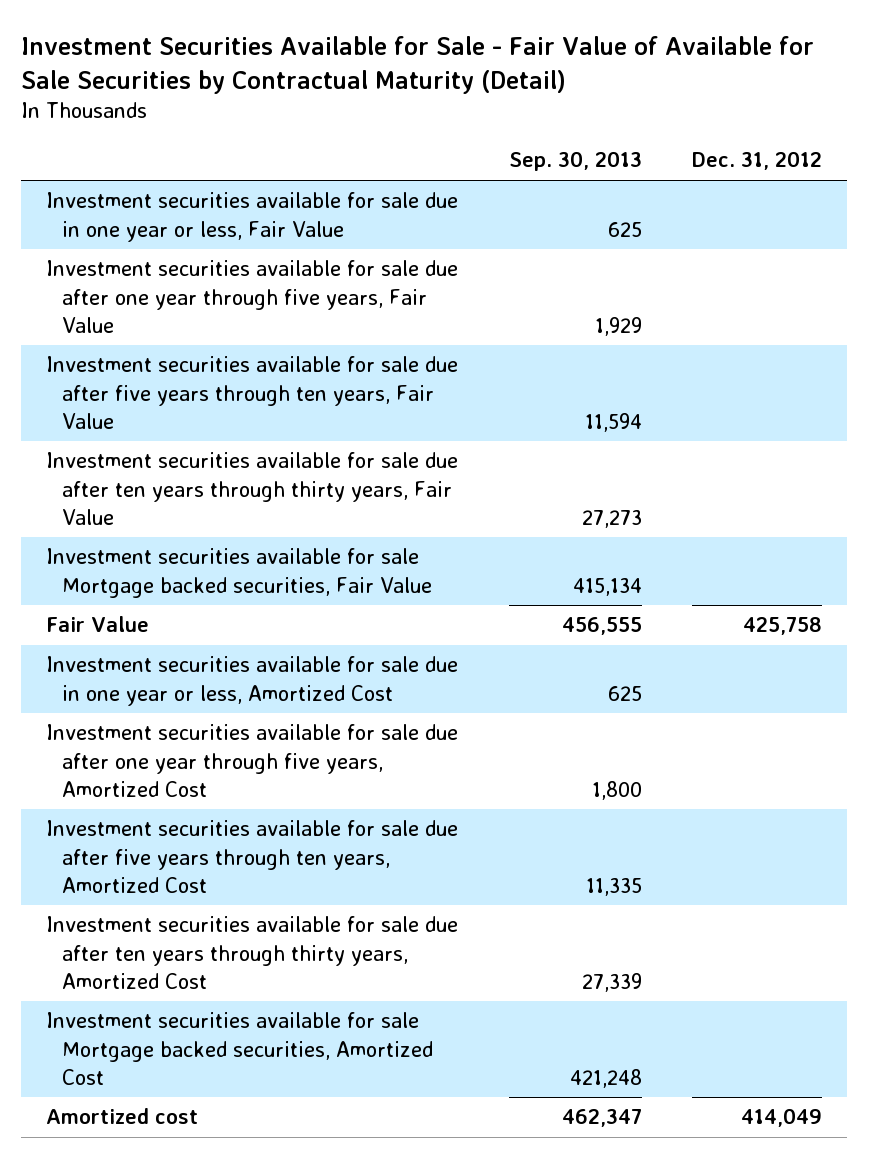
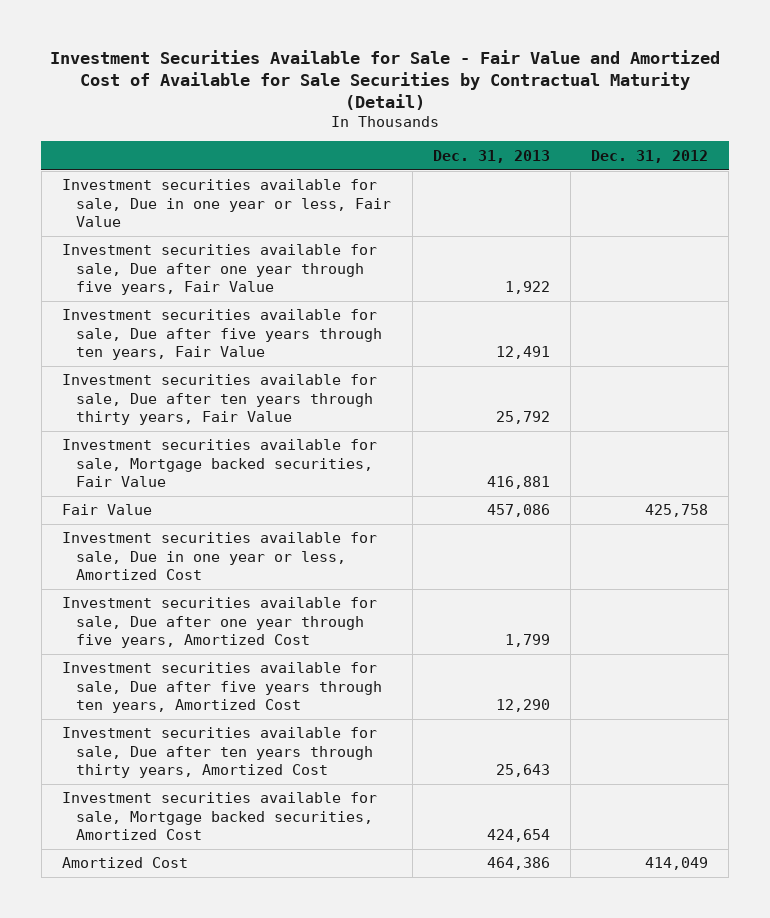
- Investment Securities Available for Sale - Fair Value of Available for Sale Securities by Contractual Maturity (Detail)
+ Investment Securities Available for Sale - Fair Value and Amortized Cost of Available for Sale Securities by Contractual Maturity (Detail)
- | Sep. 30, 2013 | Dec. 31, 2012
+ | Dec. 31, 2013 | Dec. 31, 2012
- Investment securities available for sale due in one year or less, Fair Value | 625 |
- Investment securities available for sale due after one year through five years, Fair Value | 1,929 |
- Investment securities available for sale due after five years through ten years, Fair Value | 11,594 |
- Investment securities available for sale due after ten years through thirty years, Fair Value | 27,273 |
- Investment securities available for sale Mortgage backed securities, Fair Value | 415,134 |
+ Investment securities available for sale, Due in one year or less, Fair Value
+ Investment securities available for sale, Due after one year through five years, Fair Value | 1,922 |
+ Investment securities available for sale, Due after five years through ten years, Fair Value | 12,491 |
+ Investment securities available for sale, Due after ten years through thirty years, Fair Value | 25,792 |
+ Investment securities available for sale, Mortgage backed securities, Fair Value | 416,881 |
- Investment securities available for sale due in one year or less, Amortized Cost | 625 |
- Investment securities available for sale due after one year through five years, Amortized Cost | 1,800 |
- Investment securities available for sale due after five years through ten years, Amortized Cost | 11,335 |
- Investment securities available for sale due after ten years through thirty years, Amortized Cost | 27,339 |
- Investment securities available for sale Mortgage backed securities, Amortized Cost | 421,248 |
- Amortized cost | 462,347 | 414,049
+ Investment securities available for sale, Due in one year or less, Amortized Cost
+ Investment securities available for sale, Due after one year through five years, Amortized Cost | 1,799 |
+ Investment securities available for sale, Due after five years through ten years, Amortized Cost | 12,290 |
+ Investment securities available for sale, Due after ten years through thirty years, Amortized Cost | 25,643 |
+ Investment securities available for sale, Mortgage backed securities, Amortized Cost | 424,654 |
+ Amortized Cost | 464,386 | 414,049

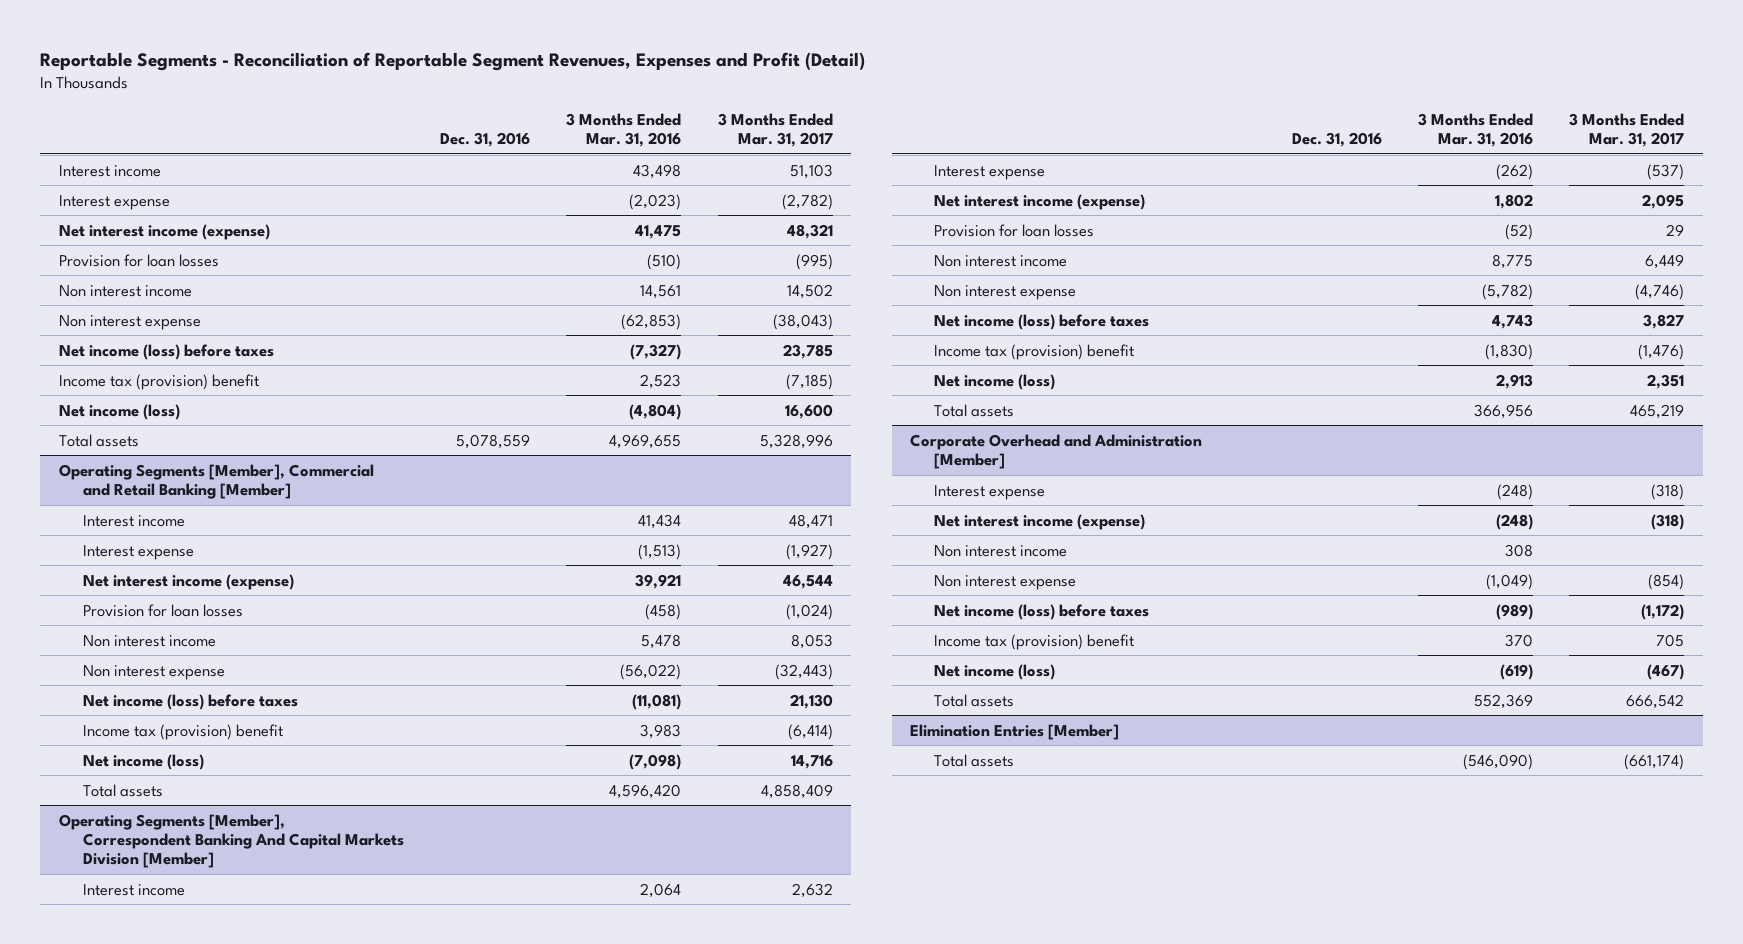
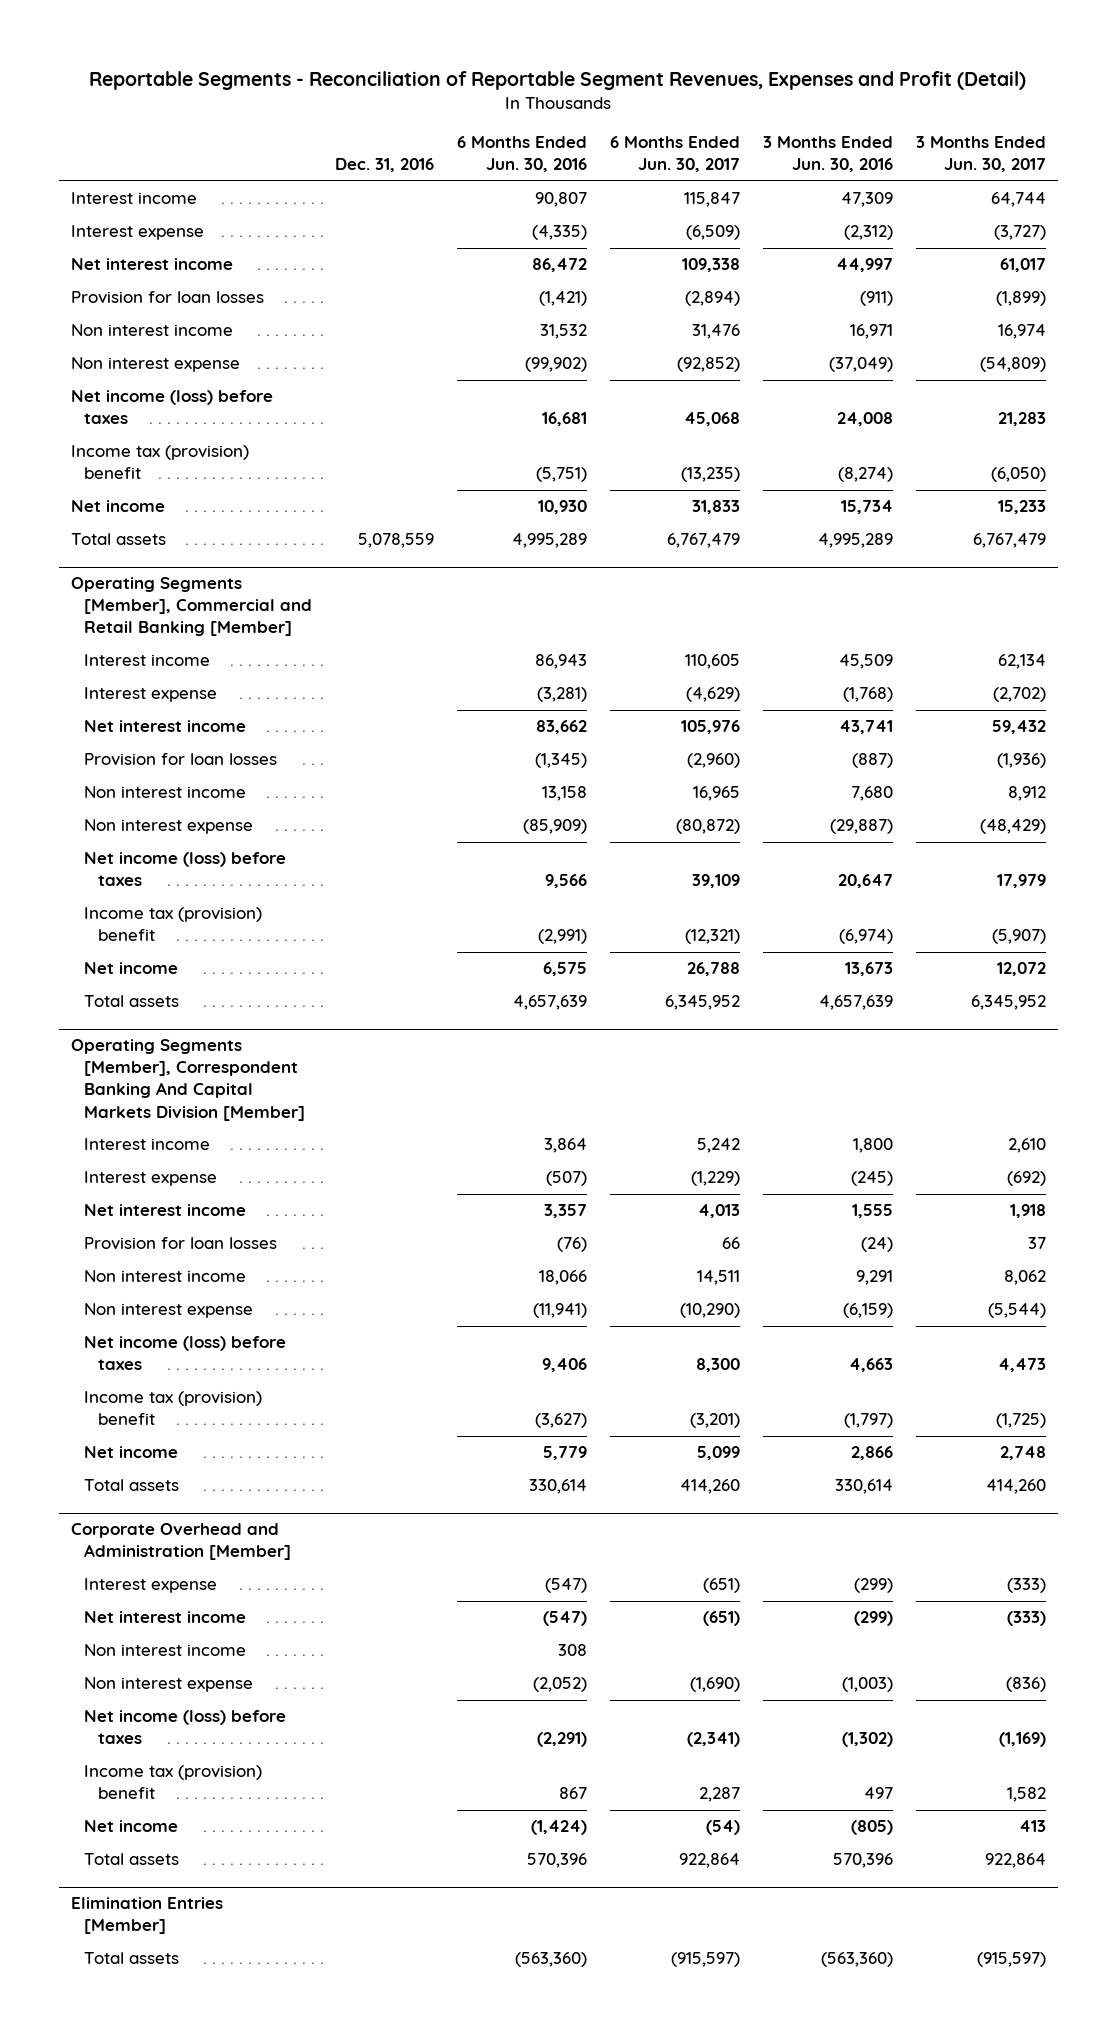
- | Dec. 31, 2016 | 3 Months Ended Mar. 31, 2016 | 3 Months Ended Mar. 31, 2017
+ | Dec. 31, 2016 | 6 Months Ended Jun. 30, 2016 | 6 Months Ended Jun. 30, 2017 | 3 Months Ended Jun. 30, 2016 | 3 Months Ended Jun. 30, 2017
- Net interest income (expense) | | 41,475 | 48,321
+ Net interest income | | 86,472 | 109,338 | 44,997 | 61,017
- Net income (loss) | | (4,804) | 16,600
+ Net income | | 10,930 | 31,833 | 15,734 | 15,233
@ Operating Segments [Member], Commercial and Retail Banking [Member]
- Net interest income (expense) | | 39,921 | 46,544
+ Net interest income | | 83,662 | 105,976 | 43,741 | 59,432
- Net income (loss) | | (7,098) | 14,716
+ Net income | | 6,575 | 26,788 | 13,673 | 12,072
@ Operating Segments [Member], Correspondent Banking And Capital Markets Division [Member]
- Net interest income (expense) | | 1,802 | 2,095
+ Net interest income | | 3,357 | 4,013 | 1,555 | 1,918
- Net income (loss) | | 2,913 | 2,351
+ Net income | | 5,779 | 5,099 | 2,866 | 2,748
@ Corporate Overhead and Administration [Member]
- Net interest income (expense) | | (248) | (318)
+ Net interest income | | (547) | (651) | (299) | (333)
- Net income (loss) | | (619) | (467)
+ Net income | | (1,424) | (54) | (805) | 413

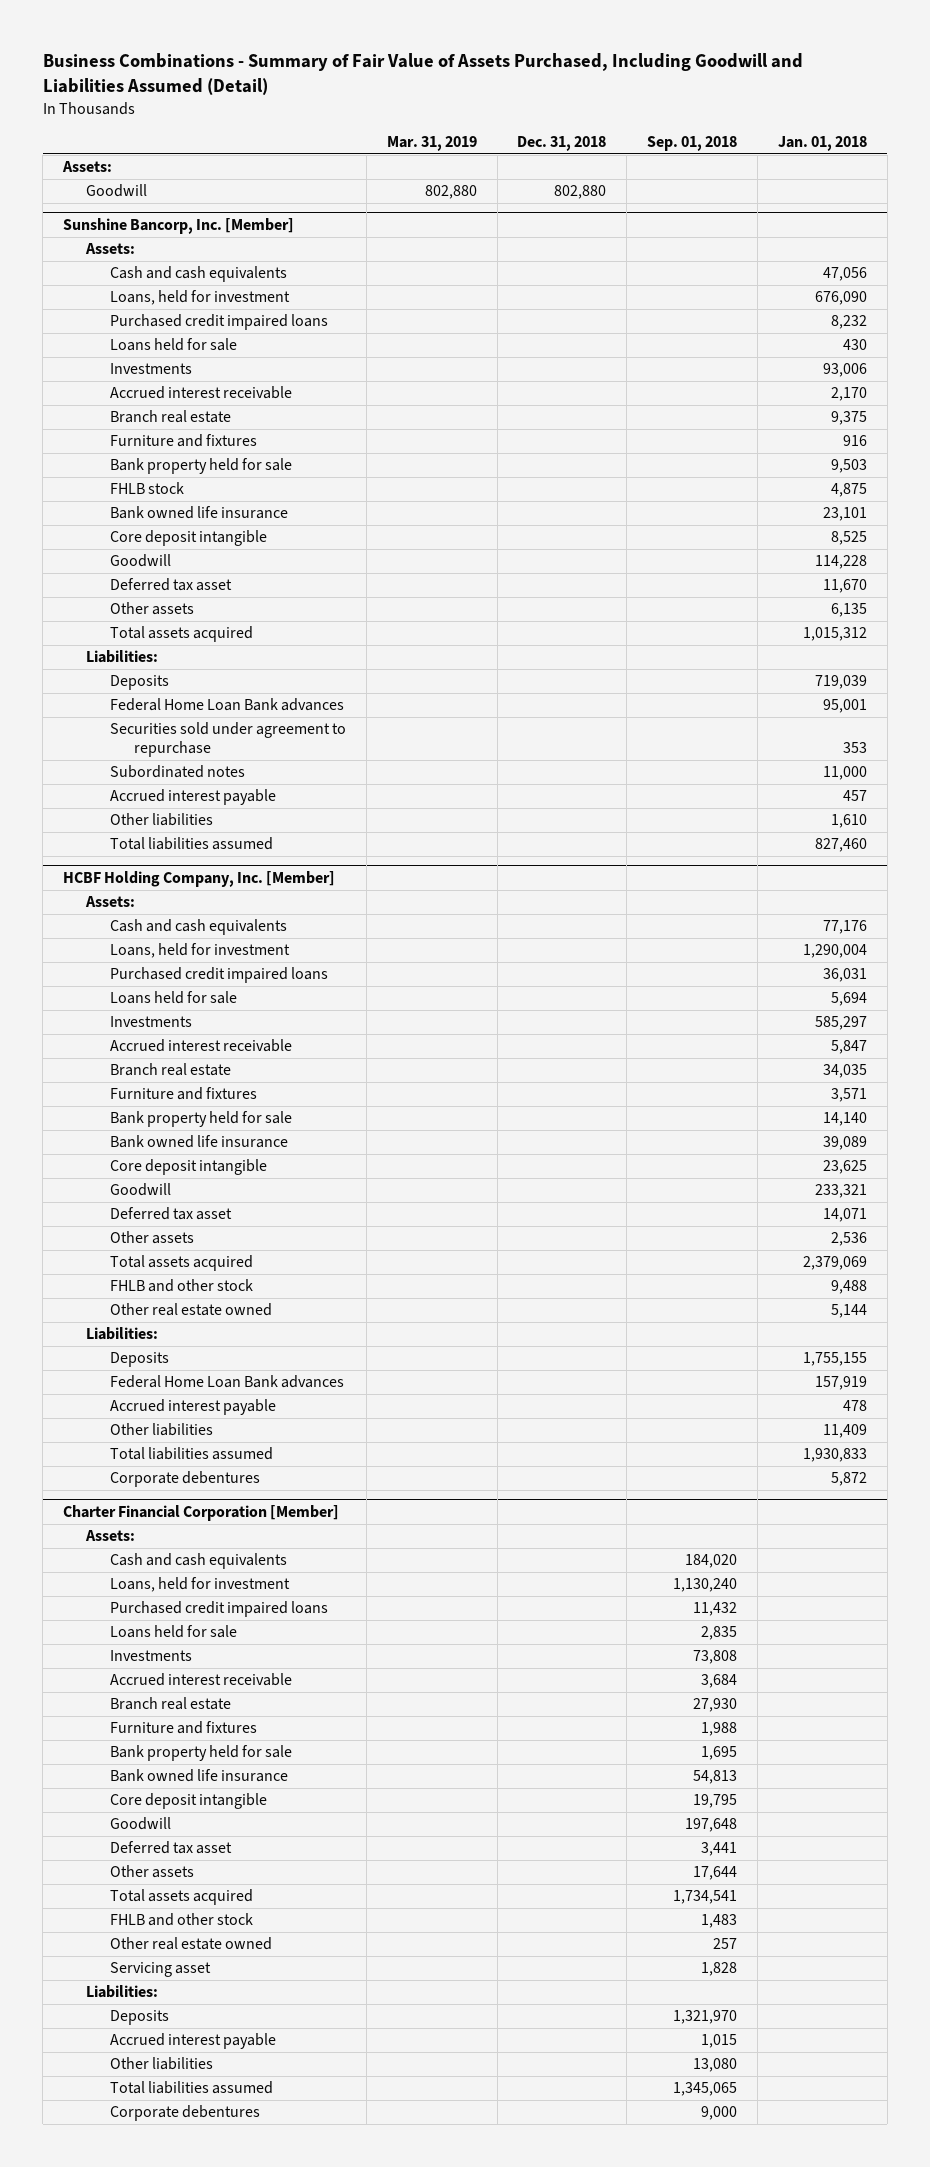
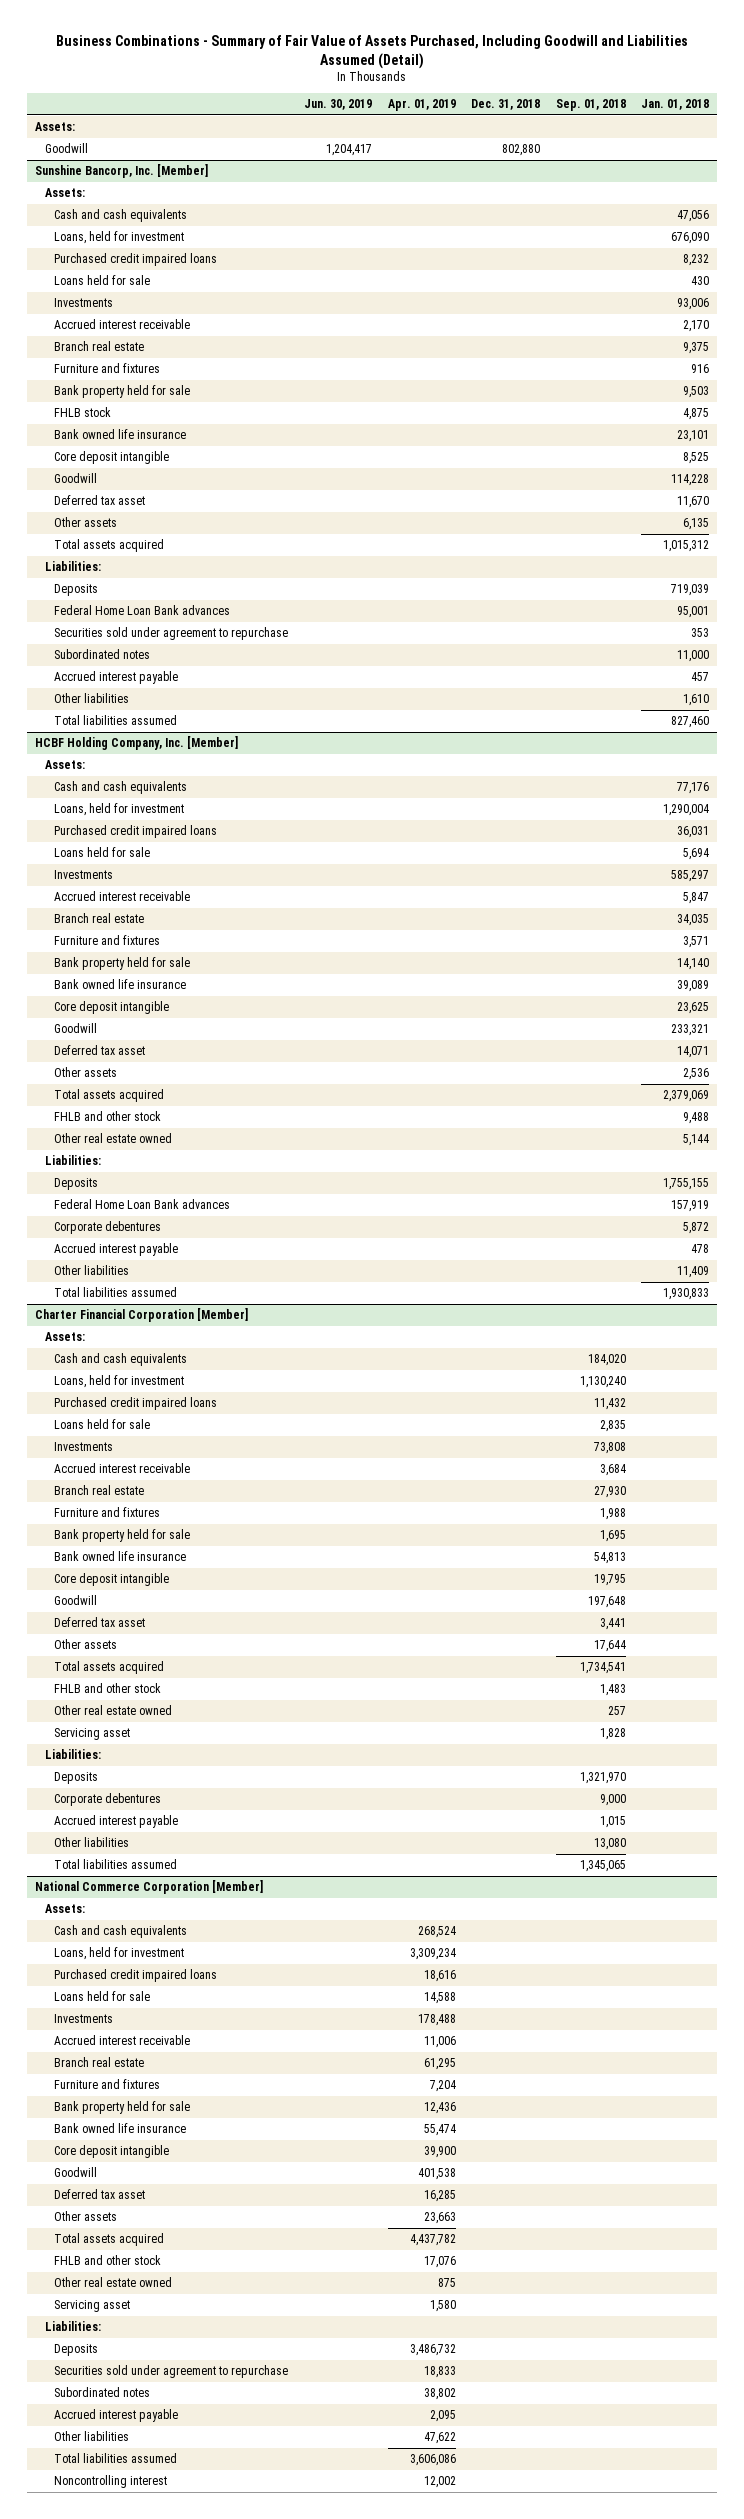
- | Mar. 31, 2019 | Dec. 31, 2018 | Sep. 01, 2018 | Jan. 01, 2018
+ | Jun. 30, 2019 | Apr. 01, 2019 | Dec. 31, 2018 | Sep. 01, 2018 | Jan. 01, 2018
@ HCBF Holding Company, Inc. [Member]
moved up: Corporate debentures | | | | | 5,872
@ Charter Financial Corporation [Member]
moved up: Corporate debentures | | | | 9,000 |
+ National Commerce Corporation [Member]
+ Assets:
+ Cash and cash equivalents | | 268,524 | | |
+ Loans, held for investment | | 3,309,234 | | |
+ Purchased credit impaired loans | | 18,616 | | |
+ Loans held for sale | | 14,588 | | |
+ Investments | | 178,488 | | |
+ Accrued interest receivable | | 11,006 | | |
+ Branch real estate | | 61,295 | | |
+ Furniture and fixtures | | 7,204 | | |
+ Bank property held for sale | | 12,436 | | |
+ Bank owned life insurance | | 55,474 | | |
+ Core deposit intangible | | 39,900 | | |
+ Goodwill | | 401,538 | | |
+ Deferred tax asset | | 16,285 | | |
+ Other assets | | 23,663 | | |
+ Total assets acquired | | 4,437,782 | | |
+ FHLB and other stock | | 17,076 | | |
+ Other real estate owned | | 875 | | |
+ Servicing asset | | 1,580 | | |
+ Liabilities:
+ Deposits | | 3,486,732 | | |
+ Securities sold under agreement to repurchase | | 18,833 | | |
+ Subordinated notes | | 38,802 | | |
+ Accrued interest payable | | 2,095 | | |
+ Other liabilities | | 47,622 | | |
+ Total liabilities assumed | | 3,606,086 | | |
+ Noncontrolling interest | | 12,002 | | |

